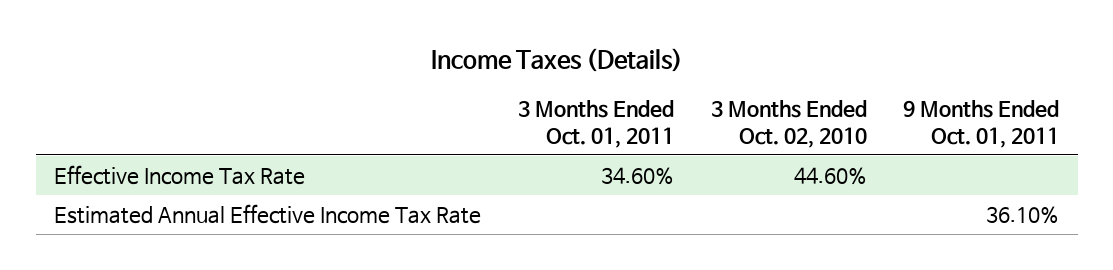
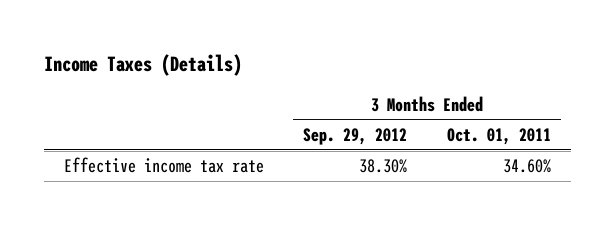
- | 3 Months Ended Oct. 01, 2011 | 3 Months Ended Oct. 02, 2010 | 9 Months Ended Oct. 01, 2011
+ | 3 Months Ended Sep. 29, 2012 | 3 Months Ended Oct. 01, 2011
- Effective Income Tax Rate | 34.60% | 44.60% |
- Estimated Annual Effective Income Tax Rate | | | 36.10%
+ Effective income tax rate | 38.30% | 34.60%

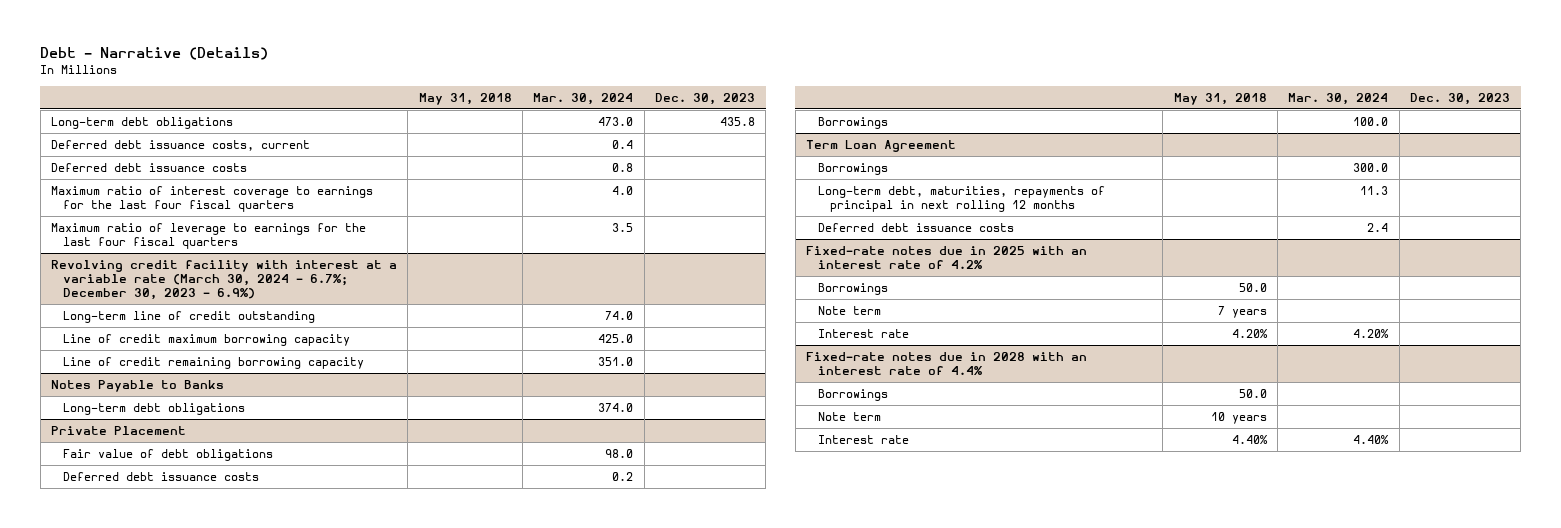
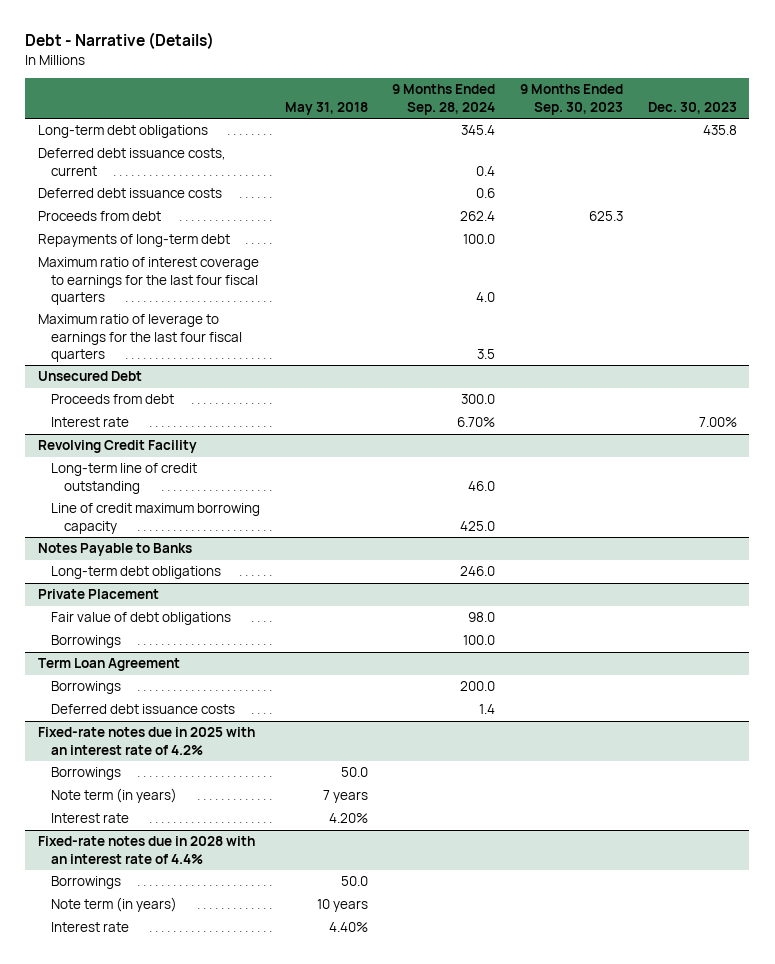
- | May 31, 2018 | Mar. 30, 2024 | Dec. 30, 2023
+ | May 31, 2018 | 9 Months Ended Sep. 28, 2024 | 9 Months Ended Sep. 30, 2023 | Dec. 30, 2023
+ Proceeds from debt | | 262.4 | 625.3 |
+ Repayments of long-term debt | | 100.0 | |
- Revolving credit facility with interest at a variable rate (March 30, 2024 - 6.7%; December 30, 2023 - 6.9%)
+ Unsecured Debt
+ Proceeds from debt | | 300.0 | |
+ Interest rate | | 6.70% | | 7.00%
+ Revolving Credit Facility
- Line of credit remaining borrowing capacity | | 351.0 |
@ Private Placement
- Deferred debt issuance costs | | 0.2 |
@ Term Loan Agreement
- Long-term debt, maturities, repayments of principal in next rolling 12 months | | 11.3 |
@ Fixed-rate notes due in 2025 with an interest rate of 4.2%
- Note term | 7 years | |
+ Note term (in years) | 7 years | | |
@ Fixed-rate notes due in 2028 with an interest rate of 4.4%
- Note term | 10 years | |
+ Note term (in years) | 10 years | | |

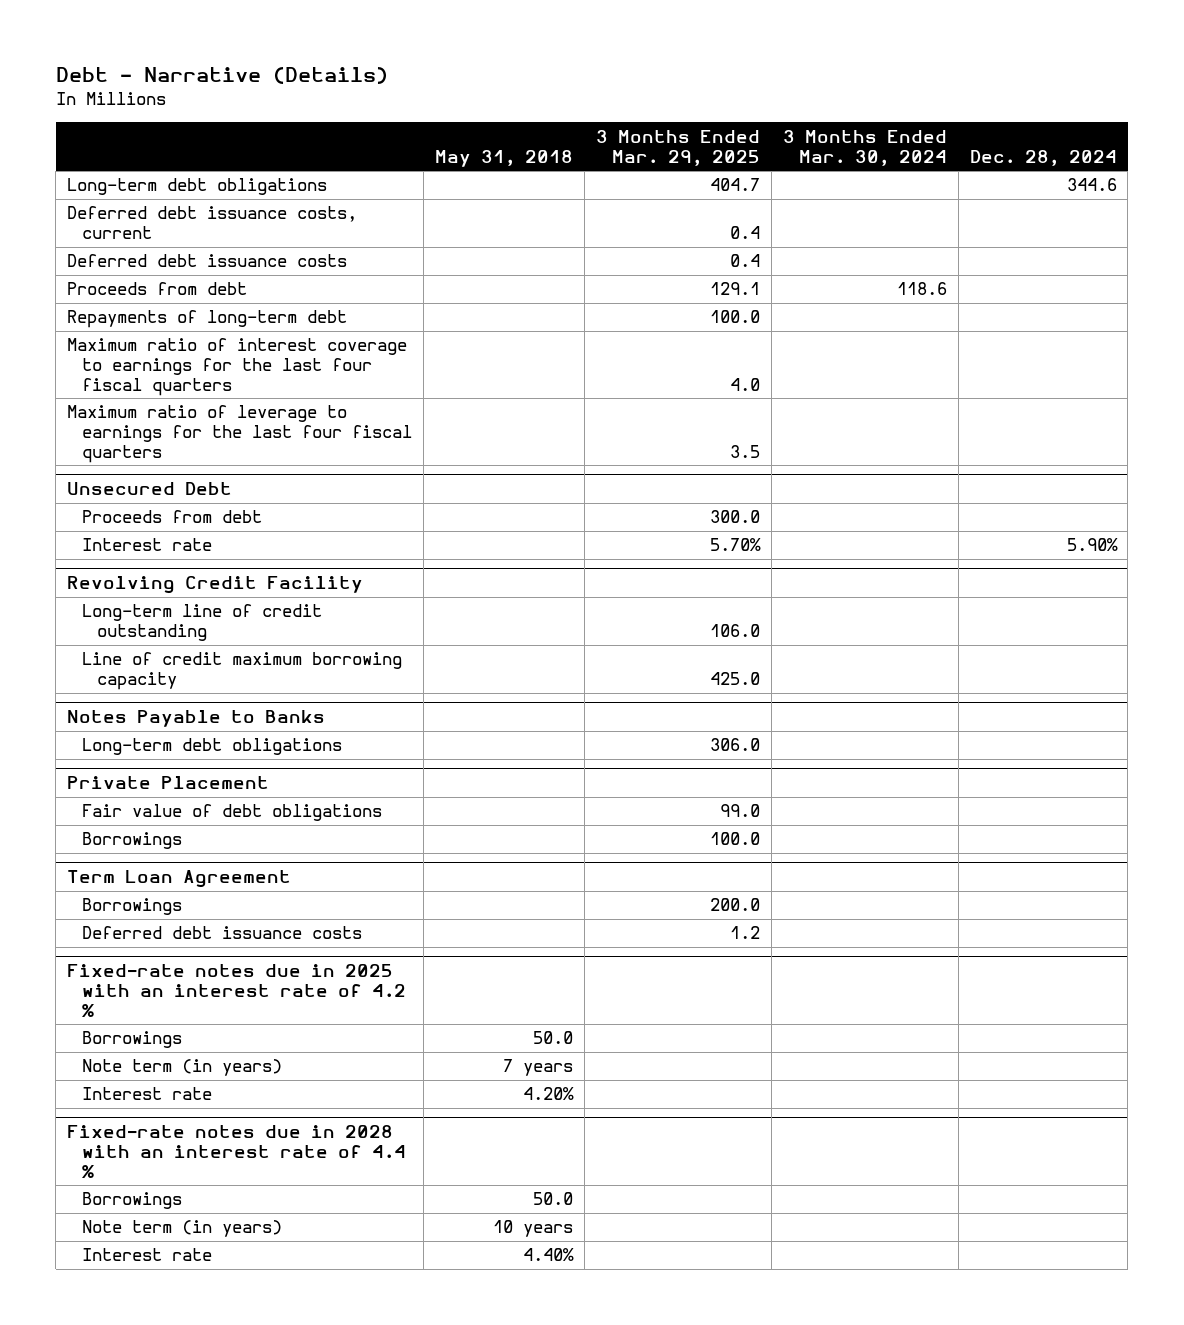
- | May 31, 2018 | 9 Months Ended Sep. 28, 2024 | 9 Months Ended Sep. 30, 2023 | Dec. 30, 2023
+ | May 31, 2018 | 3 Months Ended Mar. 29, 2025 | 3 Months Ended Mar. 30, 2024 | Dec. 28, 2024
- Fixed-rate notes due in 2025 with an interest rate of 4.2%
+ Fixed-rate notes due in 2025 with an interest rate of 4.2 %
- Fixed-rate notes due in 2028 with an interest rate of 4.4%
+ Fixed-rate notes due in 2028 with an interest rate of 4.4 %

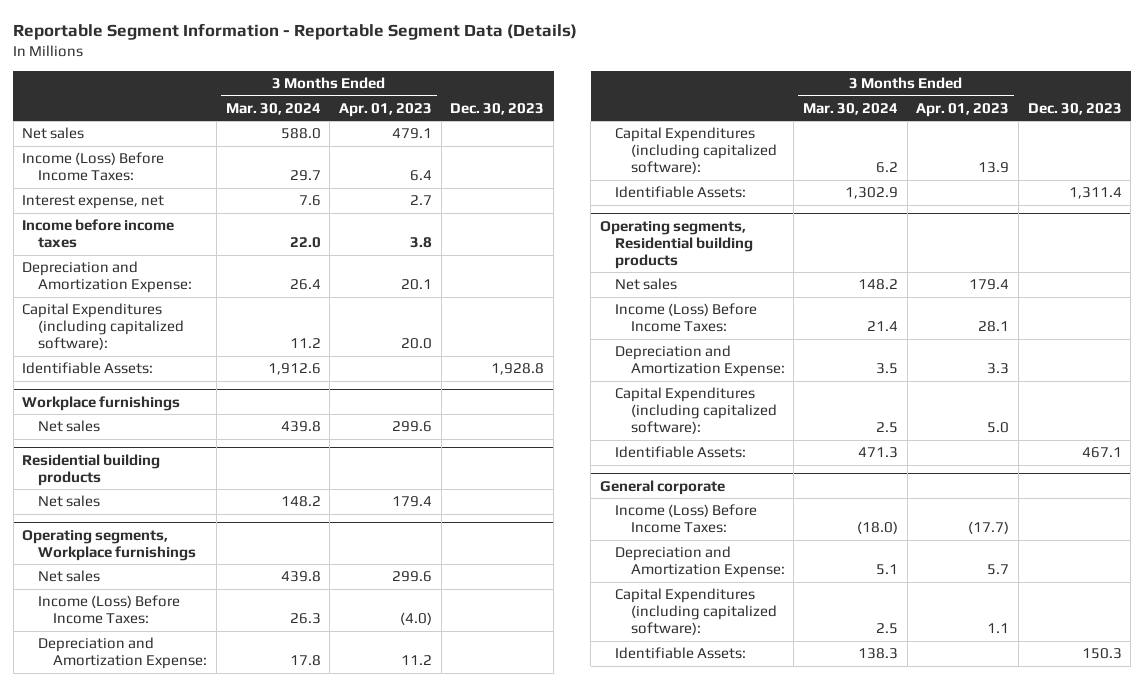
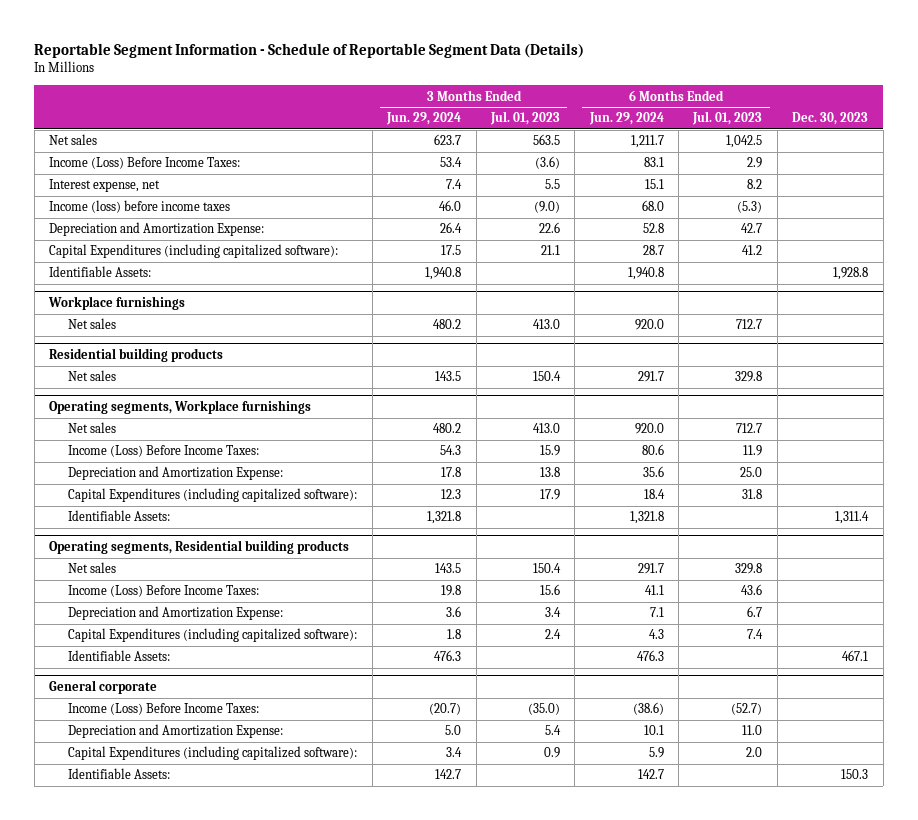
- Reportable Segment Information - Reportable Segment Data (Details)
+ Reportable Segment Information - Schedule of Reportable Segment Data (Details)
- | 3 Months Ended Mar. 30, 2024 | 3 Months Ended Apr. 01, 2023 | Dec. 30, 2023
+ | 3 Months Ended Jun. 29, 2024 | 3 Months Ended Jul. 01, 2023 | 6 Months Ended Jun. 29, 2024 | 6 Months Ended Jul. 01, 2023 | Dec. 30, 2023
- Income before income taxes | 22.0 | 3.8 |
+ Income (loss) before income taxes | 46.0 | (9.0) | 68.0 | (5.3) |

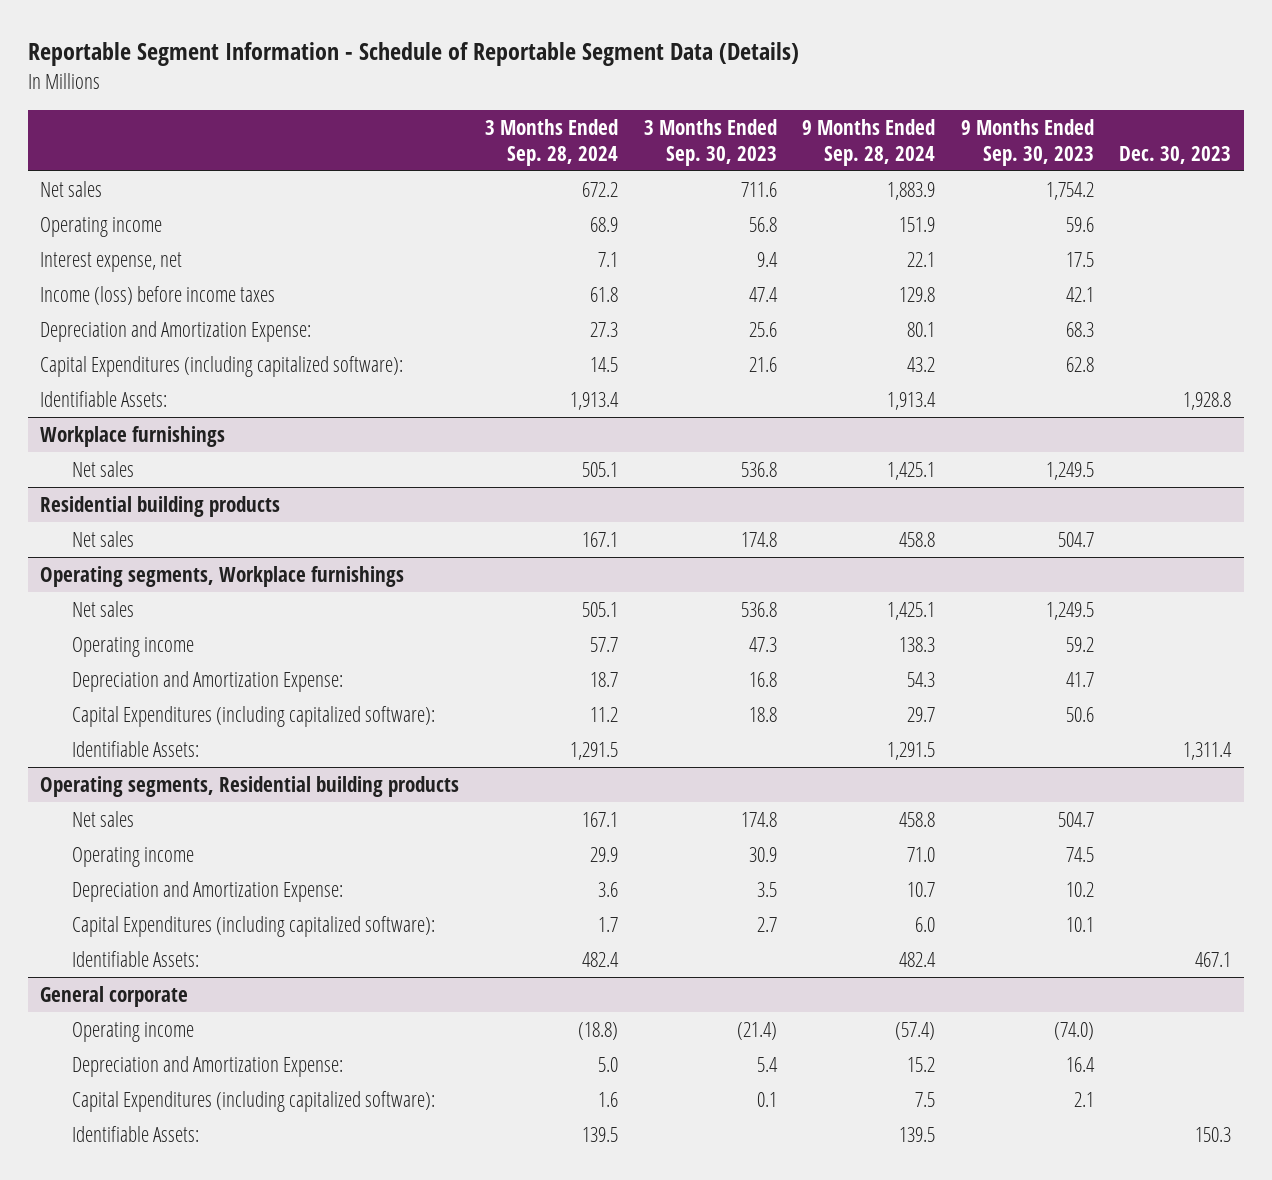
- | 3 Months Ended Jun. 29, 2024 | 3 Months Ended Jul. 01, 2023 | 6 Months Ended Jun. 29, 2024 | 6 Months Ended Jul. 01, 2023 | Dec. 30, 2023
+ | 3 Months Ended Sep. 28, 2024 | 3 Months Ended Sep. 30, 2023 | 9 Months Ended Sep. 28, 2024 | 9 Months Ended Sep. 30, 2023 | Dec. 30, 2023
- Income (Loss) Before Income Taxes: | 53.4 | (3.6) | 83.1 | 2.9 |
+ Operating income | 68.9 | 56.8 | 151.9 | 59.6 |
@ Operating segments, Workplace furnishings
- Income (Loss) Before Income Taxes: | 54.3 | 15.9 | 80.6 | 11.9 |
+ Operating income | 57.7 | 47.3 | 138.3 | 59.2 |
@ Operating segments, Residential building products
- Income (Loss) Before Income Taxes: | 19.8 | 15.6 | 41.1 | 43.6 |
+ Operating income | 29.9 | 30.9 | 71.0 | 74.5 |
@ General corporate
- Income (Loss) Before Income Taxes: | (20.7) | (35.0) | (38.6) | (52.7) |
+ Operating income | (18.8) | (21.4) | (57.4) | (74.0) |

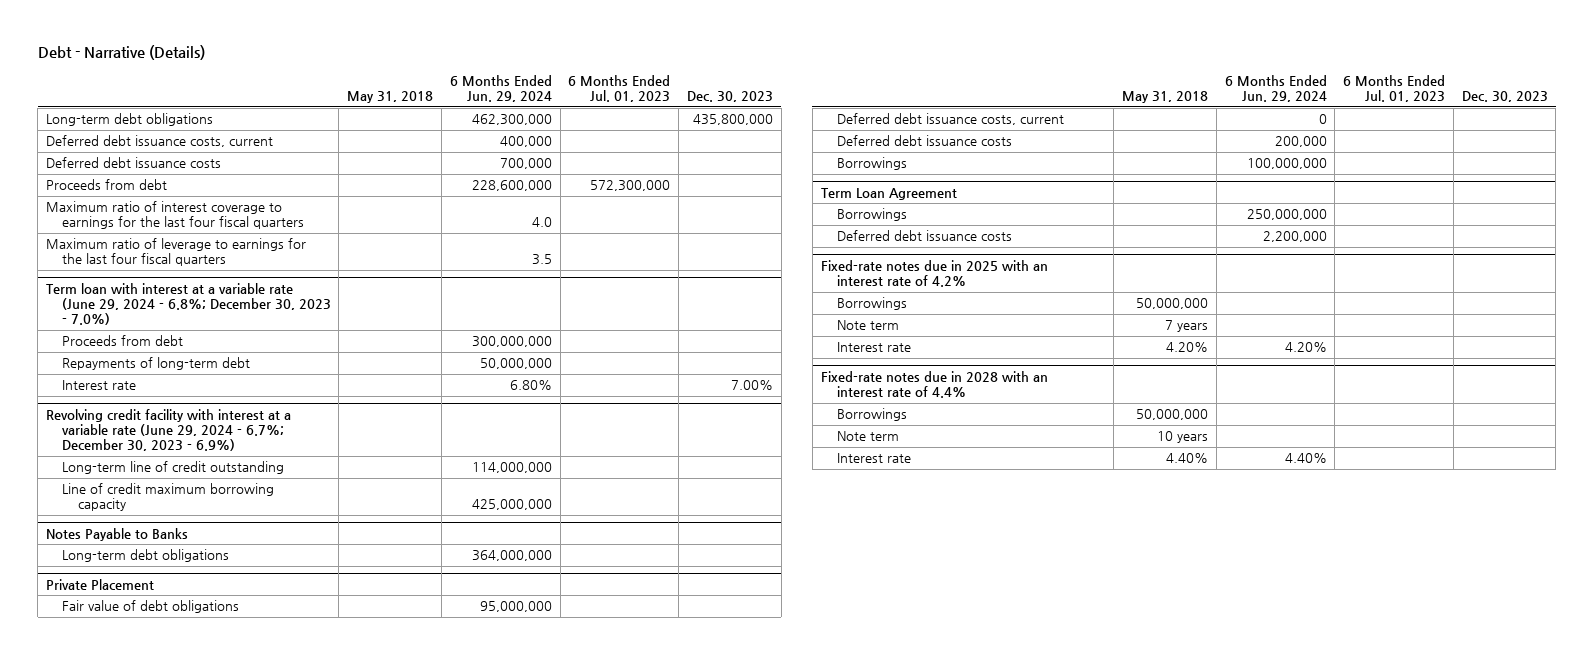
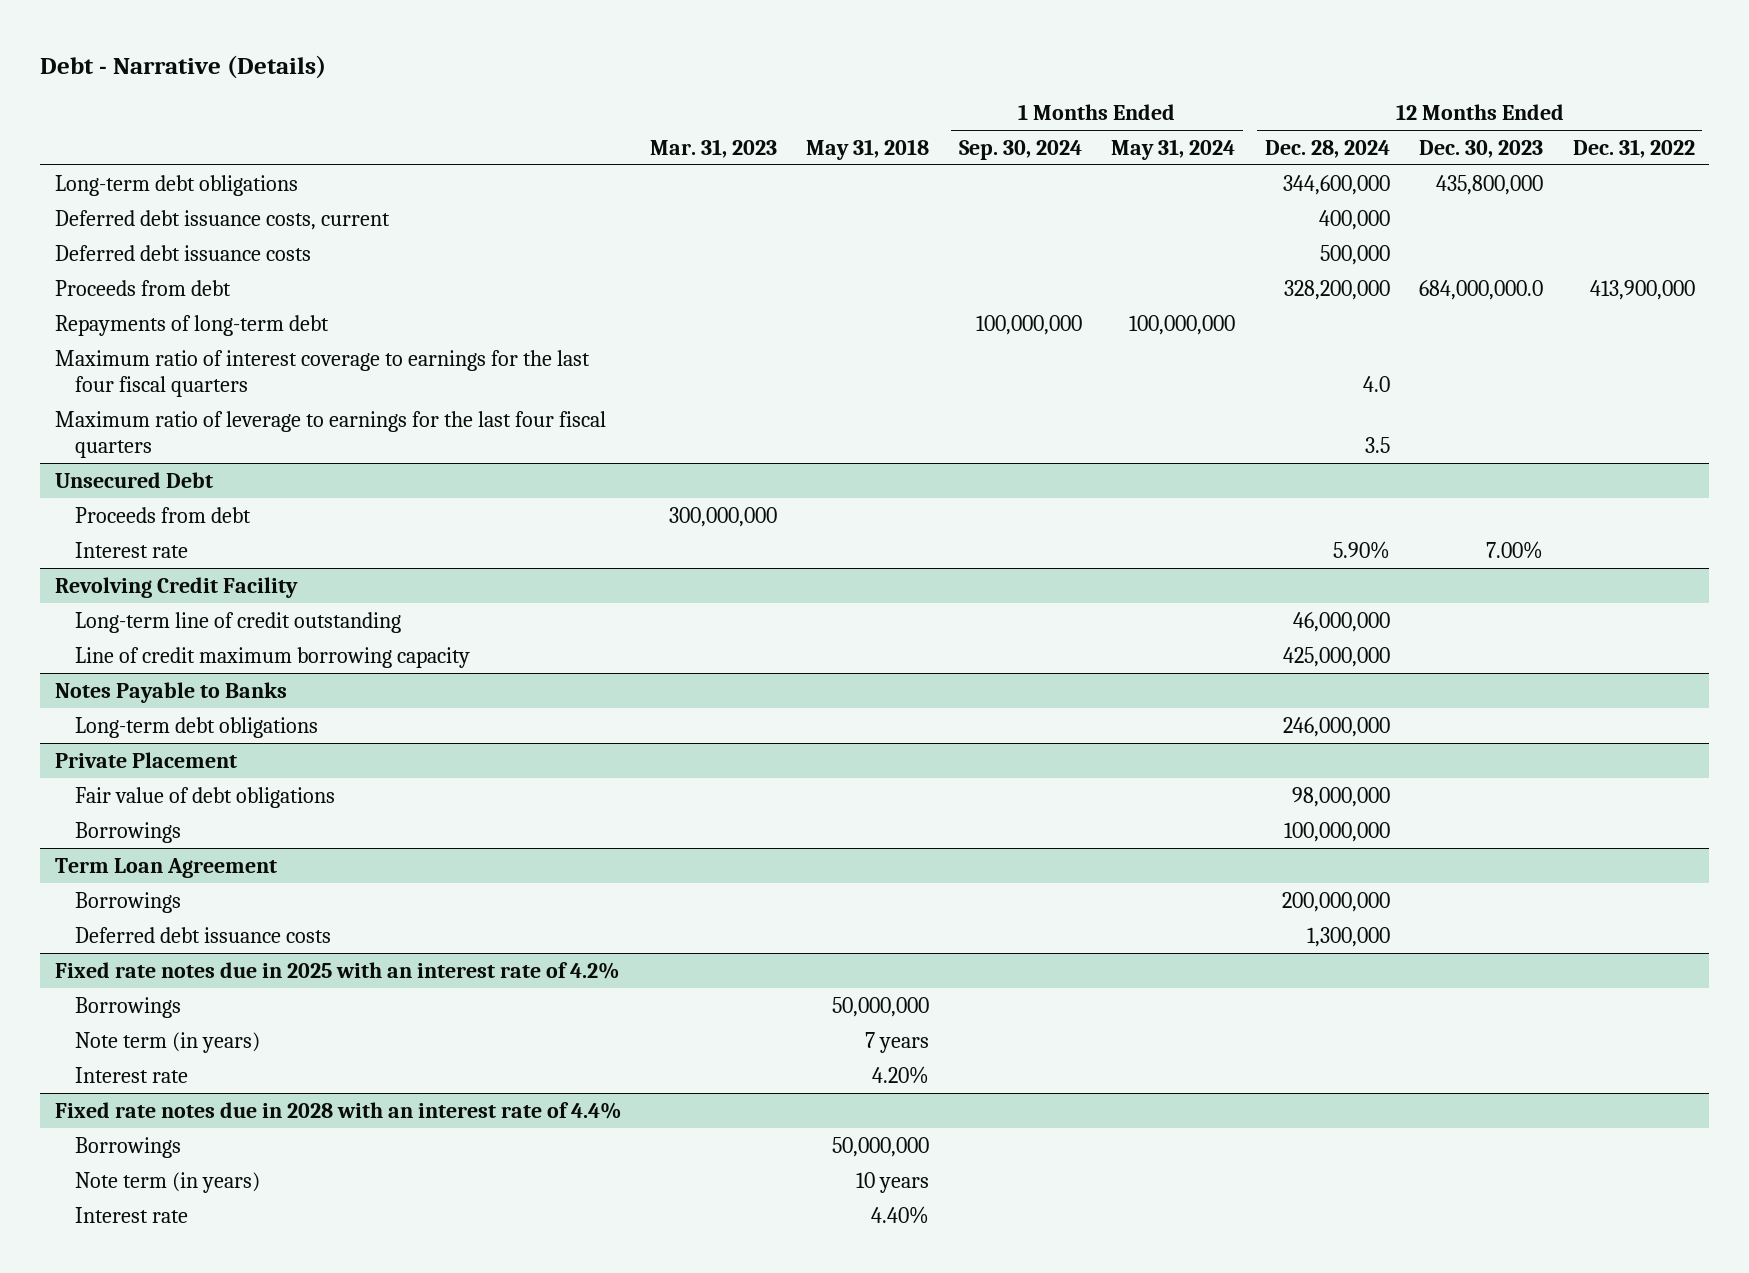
- | May 31, 2018 | 6 Months Ended Jun. 29, 2024 | 6 Months Ended Jul. 01, 2023 | Dec. 30, 2023
+ | Mar. 31, 2023 | May 31, 2018 | 1 Months Ended Sep. 30, 2024 | 1 Months Ended May 31, 2024 | 12 Months Ended Dec. 28, 2024 | 12 Months Ended Dec. 30, 2023 | 12 Months Ended Dec. 31, 2022
+ Repayments of long-term debt | | | 100,000,000 | 100,000,000 | | |
- Term loan with interest at a variable rate (June 29, 2024 - 6.8%; December 30, 2023 - 7.0%)
+ Unsecured Debt
- Repayments of long-term debt | | 50,000,000 | |
- Revolving credit facility with interest at a variable rate (June 29, 2024 - 6.7%; December 30, 2023 - 6.9%)
+ Revolving Credit Facility
@ Private Placement
- Deferred debt issuance costs, current | | 0 | |
- Deferred debt issuance costs | | 200,000 | |
- Fixed-rate notes due in 2025 with an interest rate of 4.2%
+ Fixed rate notes due in 2025 with an interest rate of 4.2%
- Note term | 7 years | | |
+ Note term (in years) | | 7 years | | | | |
- Fixed-rate notes due in 2028 with an interest rate of 4.4%
+ Fixed rate notes due in 2028 with an interest rate of 4.4%
- Note term | 10 years | | |
+ Note term (in years) | | 10 years | | | | |

